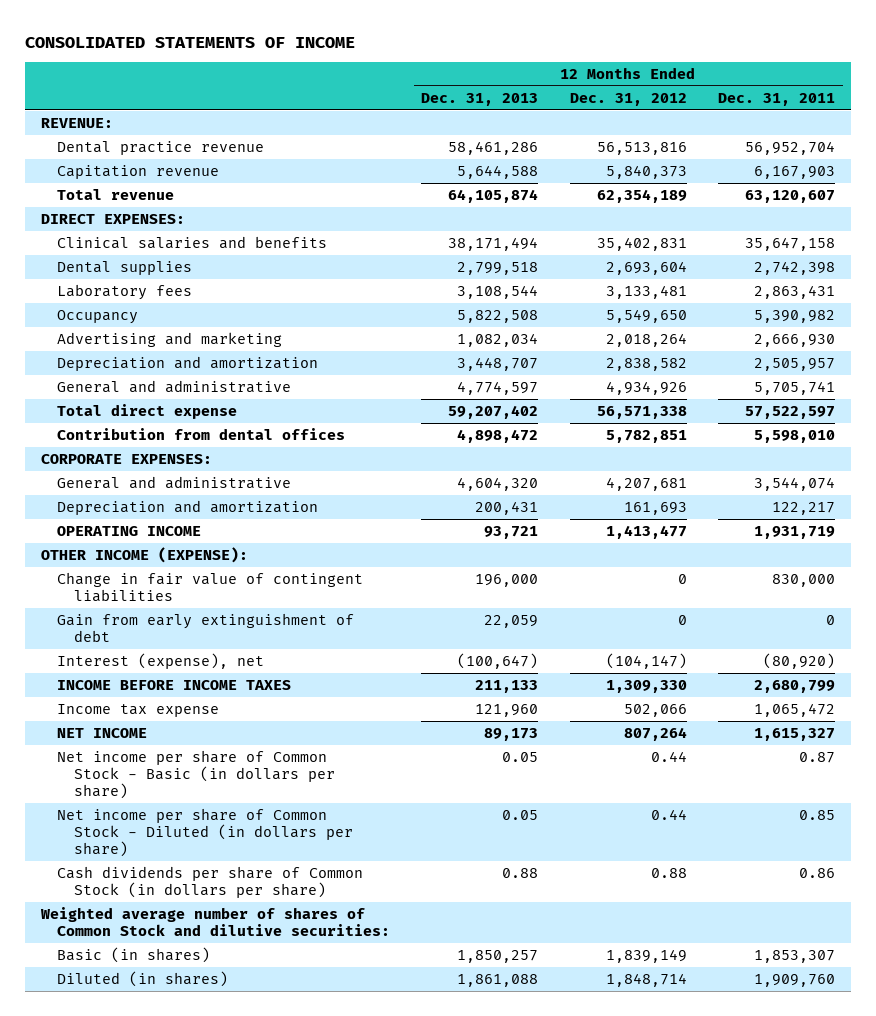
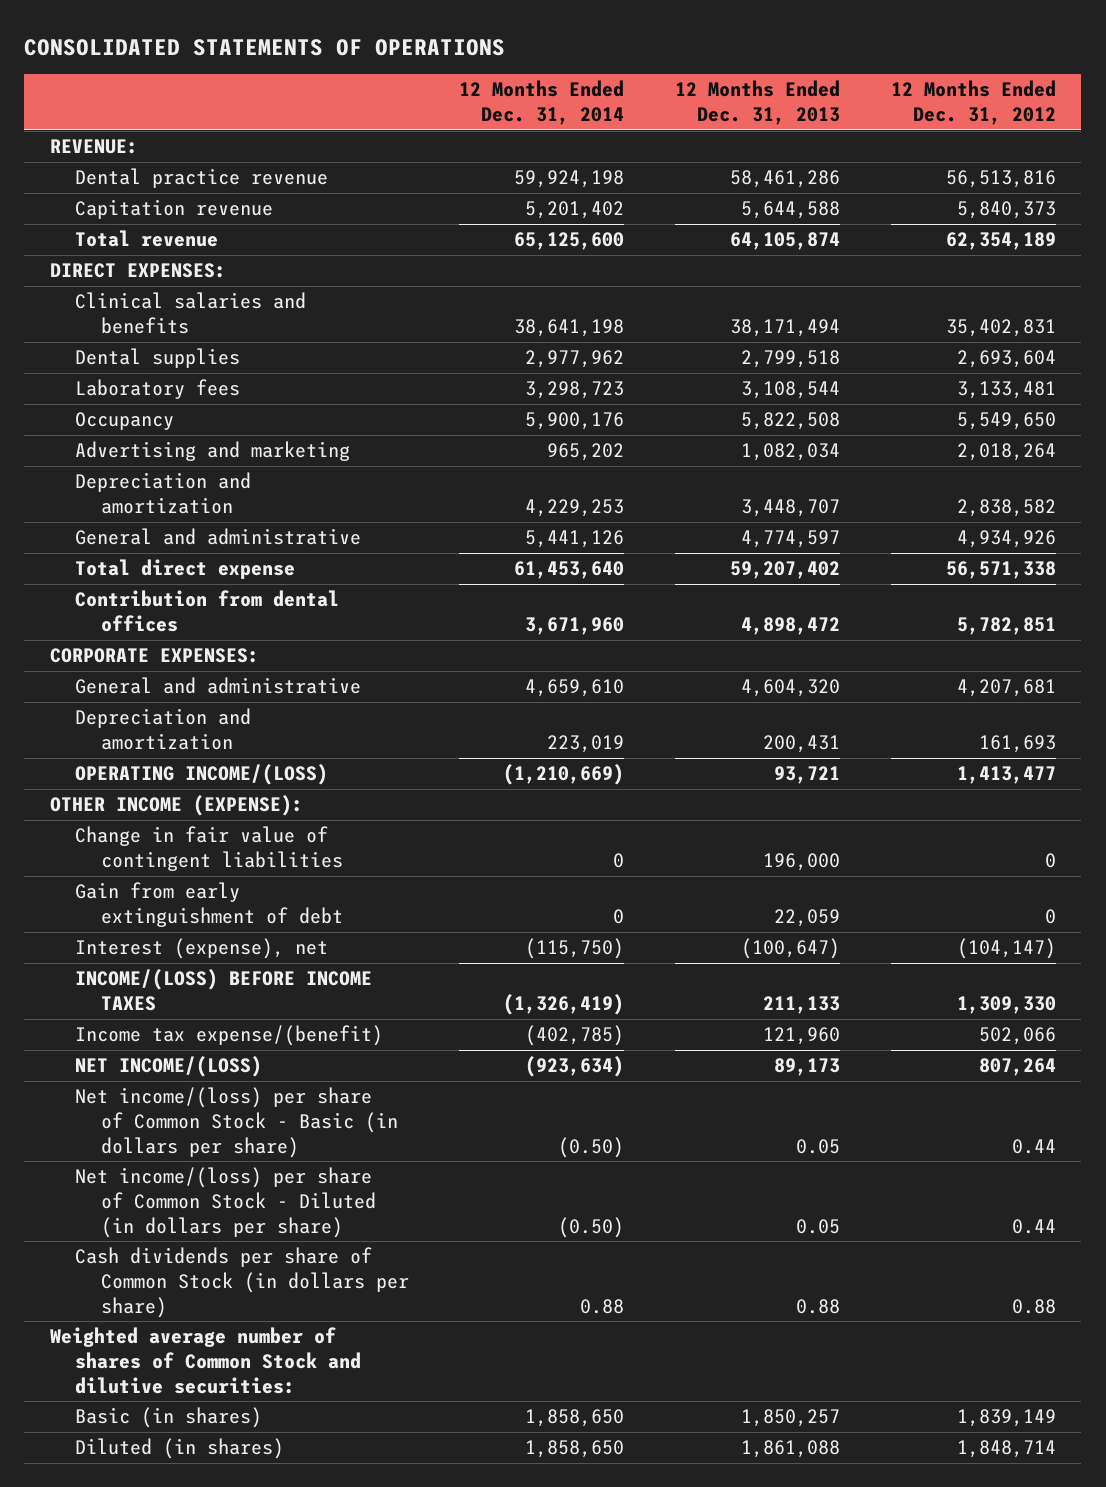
- CONSOLIDATED STATEMENTS OF INCOME
+ CONSOLIDATED STATEMENTS OF OPERATIONS
- | 12 Months Ended Dec. 31, 2013 | 12 Months Ended Dec. 31, 2012 | 12 Months Ended Dec. 31, 2011
+ | 12 Months Ended Dec. 31, 2014 | 12 Months Ended Dec. 31, 2013 | 12 Months Ended Dec. 31, 2012
- OPERATING INCOME | 93,721 | 1,413,477 | 1,931,719
+ OPERATING INCOME/(LOSS) | (1,210,669) | 93,721 | 1,413,477
- INCOME BEFORE INCOME TAXES | 211,133 | 1,309,330 | 2,680,799
- Income tax expense | 121,960 | 502,066 | 1,065,472
- NET INCOME | 89,173 | 807,264 | 1,615,327
- Net income per share of Common Stock - Basic (in dollars per share) | 0.05 | 0.44 | 0.87
- Net income per share of Common Stock - Diluted (in dollars per share) | 0.05 | 0.44 | 0.85
+ INCOME/(LOSS) BEFORE INCOME TAXES | (1,326,419) | 211,133 | 1,309,330
+ Income tax expense/(benefit) | (402,785) | 121,960 | 502,066
+ NET INCOME/(LOSS) | (923,634) | 89,173 | 807,264
+ Net income/(loss) per share of Common Stock - Basic (in dollars per share) | (0.50) | 0.05 | 0.44
+ Net income/(loss) per share of Common Stock - Diluted (in dollars per share) | (0.50) | 0.05 | 0.44

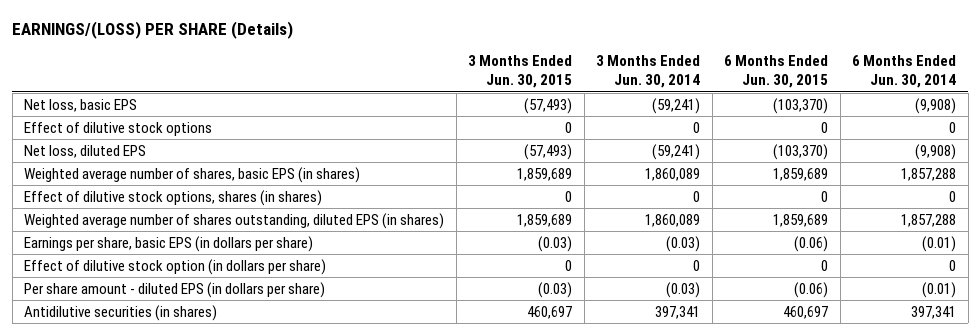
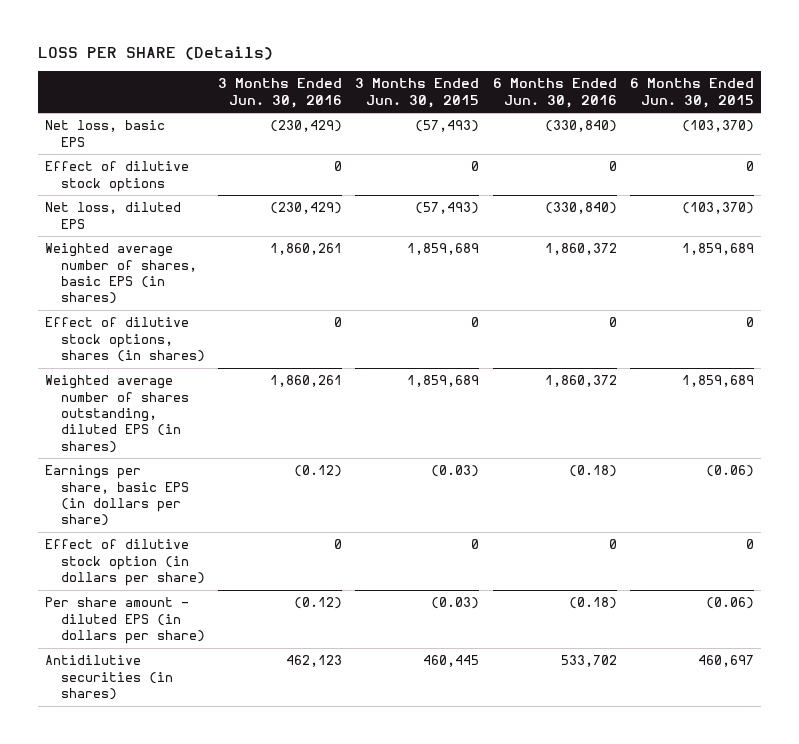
- EARNINGS/(LOSS) PER SHARE (Details)
+ LOSS PER SHARE (Details)
- | 3 Months Ended Jun. 30, 2015 | 3 Months Ended Jun. 30, 2014 | 6 Months Ended Jun. 30, 2015 | 6 Months Ended Jun. 30, 2014
+ | 3 Months Ended Jun. 30, 2016 | 3 Months Ended Jun. 30, 2015 | 6 Months Ended Jun. 30, 2016 | 6 Months Ended Jun. 30, 2015
- Antidilutive securities (in shares) | 460,697 | 397,341 | 460,697 | 397,341
+ Antidilutive securities (in shares) | 462,123 | 460,445 | 533,702 | 460,697

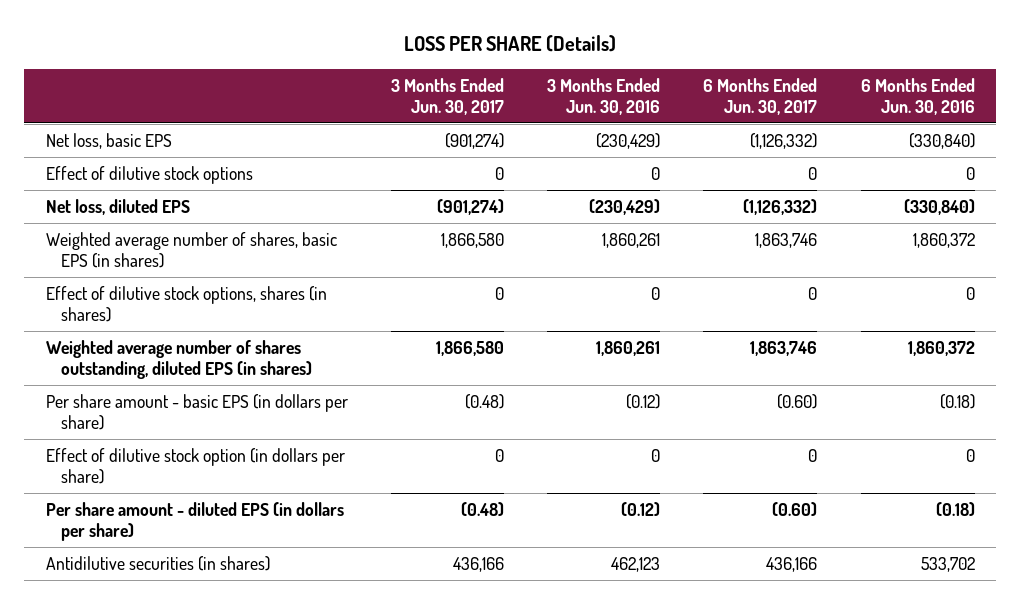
- | 3 Months Ended Jun. 30, 2016 | 3 Months Ended Jun. 30, 2015 | 6 Months Ended Jun. 30, 2016 | 6 Months Ended Jun. 30, 2015
+ | 3 Months Ended Jun. 30, 2017 | 3 Months Ended Jun. 30, 2016 | 6 Months Ended Jun. 30, 2017 | 6 Months Ended Jun. 30, 2016
- Earnings per share, basic EPS (in dollars per share) | (0.12) | (0.03) | (0.18) | (0.06)
+ Per share amount - basic EPS (in dollars per share) | (0.48) | (0.12) | (0.60) | (0.18)

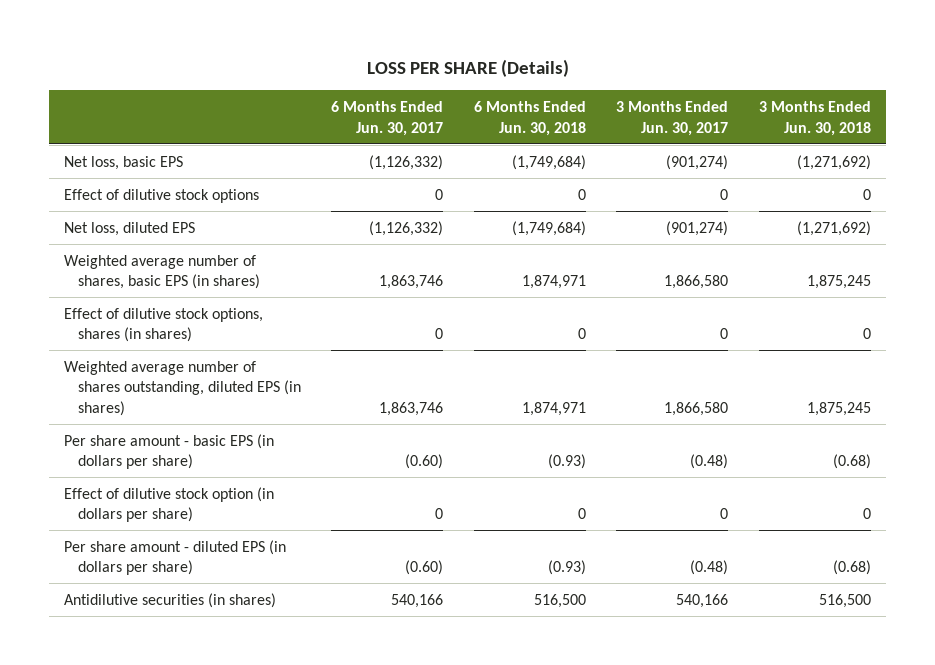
- | 3 Months Ended Jun. 30, 2017 | 3 Months Ended Jun. 30, 2016 | 6 Months Ended Jun. 30, 2017 | 6 Months Ended Jun. 30, 2016
+ | 6 Months Ended Jun. 30, 2017 | 6 Months Ended Jun. 30, 2018 | 3 Months Ended Jun. 30, 2017 | 3 Months Ended Jun. 30, 2018
- Antidilutive securities (in shares) | 436,166 | 462,123 | 436,166 | 533,702
+ Antidilutive securities (in shares) | 540,166 | 516,500 | 540,166 | 516,500

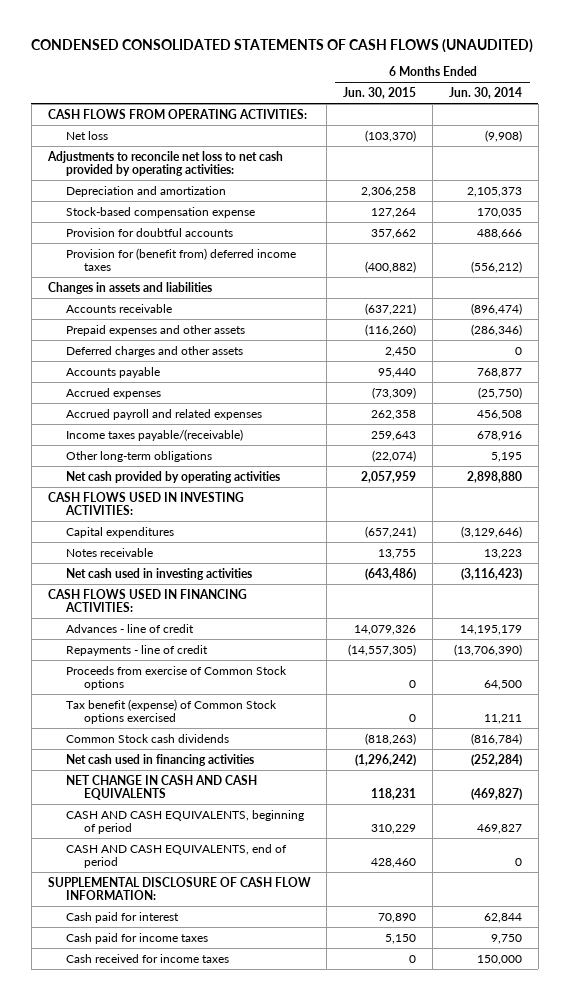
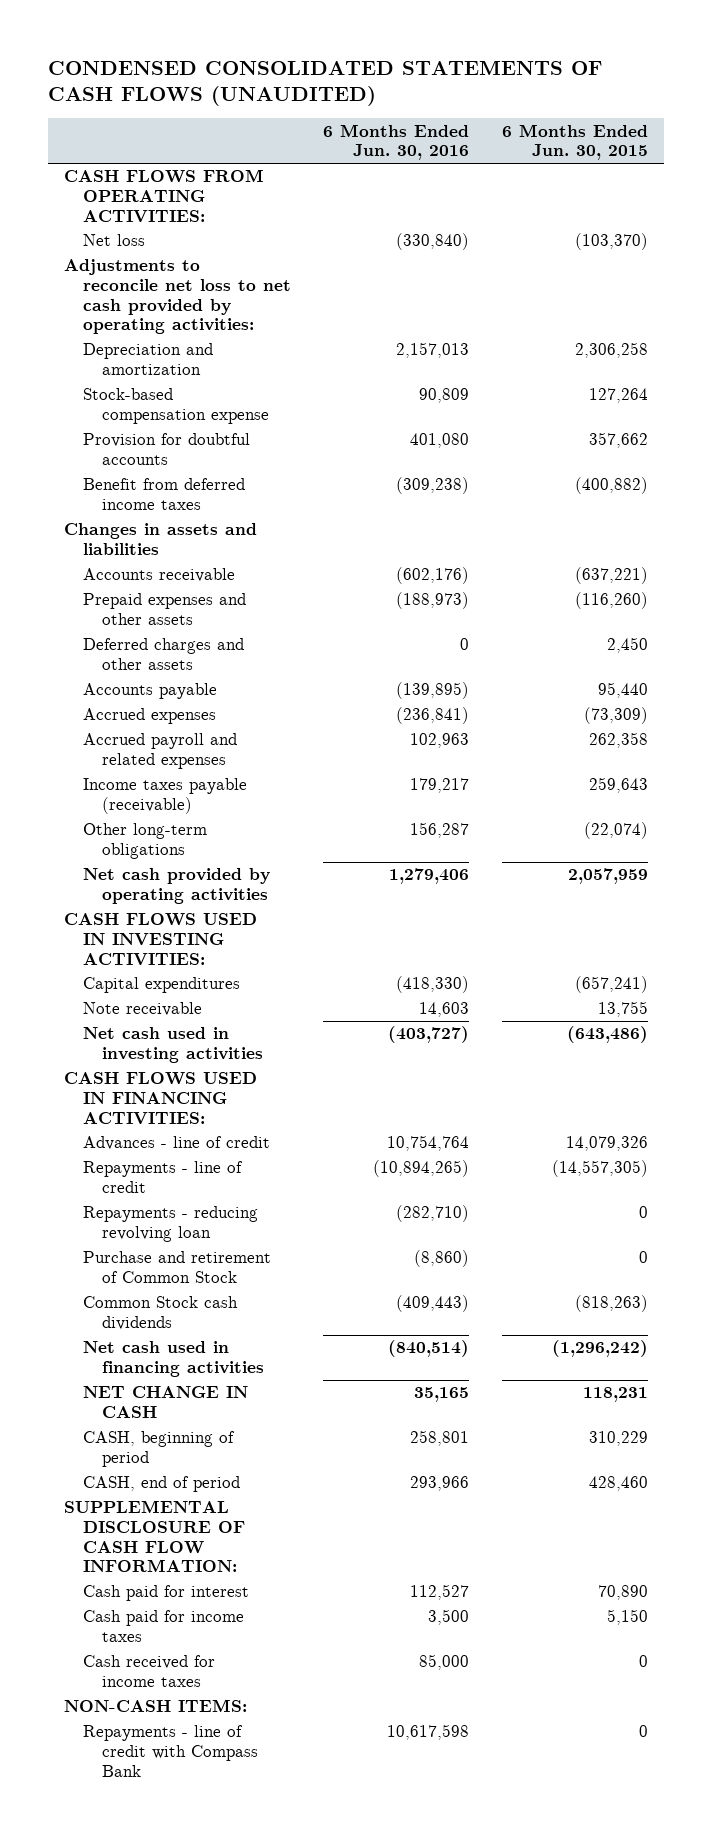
- | 6 Months Ended Jun. 30, 2015 | 6 Months Ended Jun. 30, 2014
+ | 6 Months Ended Jun. 30, 2016 | 6 Months Ended Jun. 30, 2015
- Provision for (benefit from) deferred income taxes | (400,882) | (556,212)
+ Benefit from deferred income taxes | (309,238) | (400,882)
- Income taxes payable/(receivable) | 259,643 | 678,916
+ Income taxes payable (receivable) | 179,217 | 259,643
- Notes receivable | 13,755 | 13,223
+ Note receivable | 14,603 | 13,755
- Proceeds from exercise of Common Stock options | 0 | 64,500
- Tax benefit (expense) of Common Stock options exercised | 0 | 11,211
+ Repayments - reducing revolving loan | (282,710) | 0
+ Purchase and retirement of Common Stock | (8,860) | 0
- NET CHANGE IN CASH AND CASH EQUIVALENTS | 118,231 | (469,827)
- CASH AND CASH EQUIVALENTS, beginning of period | 310,229 | 469,827
- CASH AND CASH EQUIVALENTS, end of period | 428,460 | 0
+ NET CHANGE IN CASH | 35,165 | 118,231
+ CASH, beginning of period | 258,801 | 310,229
+ CASH, end of period | 293,966 | 428,460
+ NON-CASH ITEMS:
+ Repayments - line of credit with Compass Bank | 10,617,598 | 0

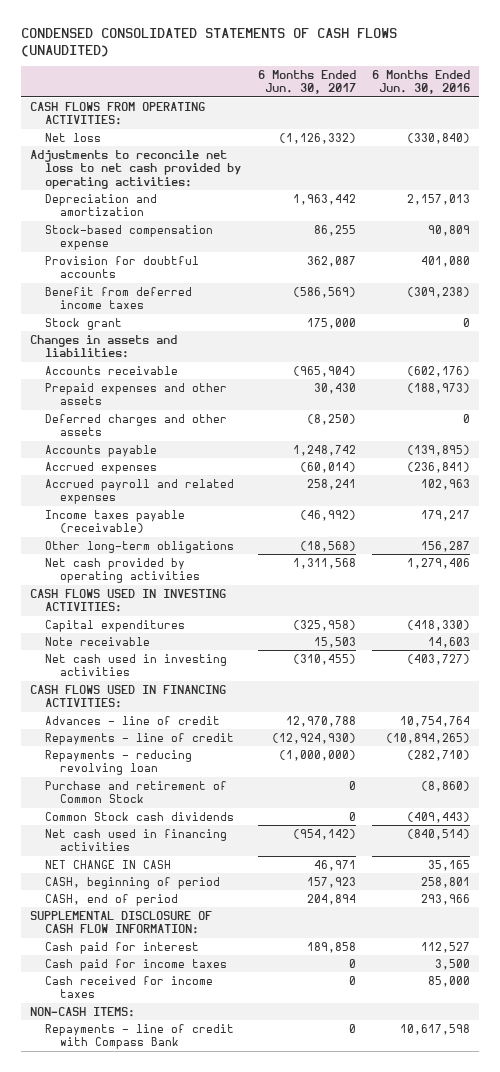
- | 6 Months Ended Jun. 30, 2016 | 6 Months Ended Jun. 30, 2015
+ | 6 Months Ended Jun. 30, 2017 | 6 Months Ended Jun. 30, 2016
- Changes in assets and liabilities
+ Stock grant | 175,000 | 0
+ Changes in assets and liabilities:

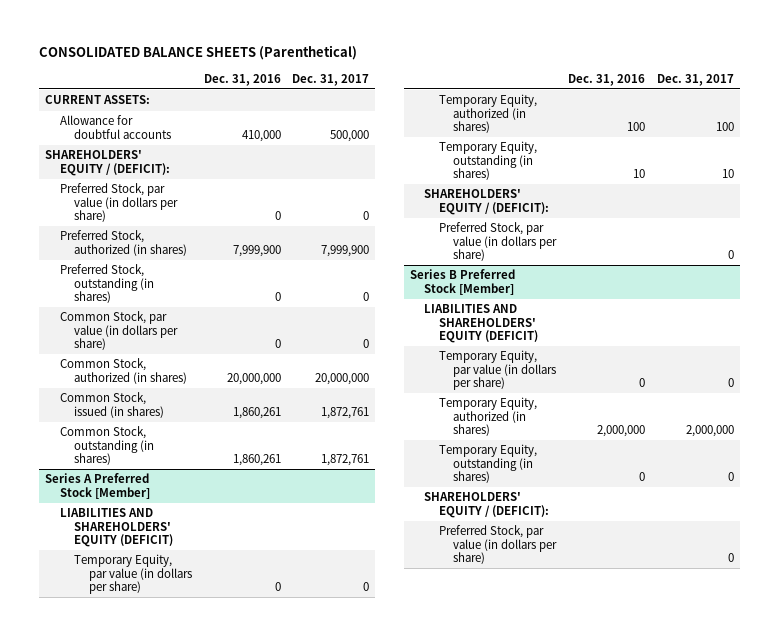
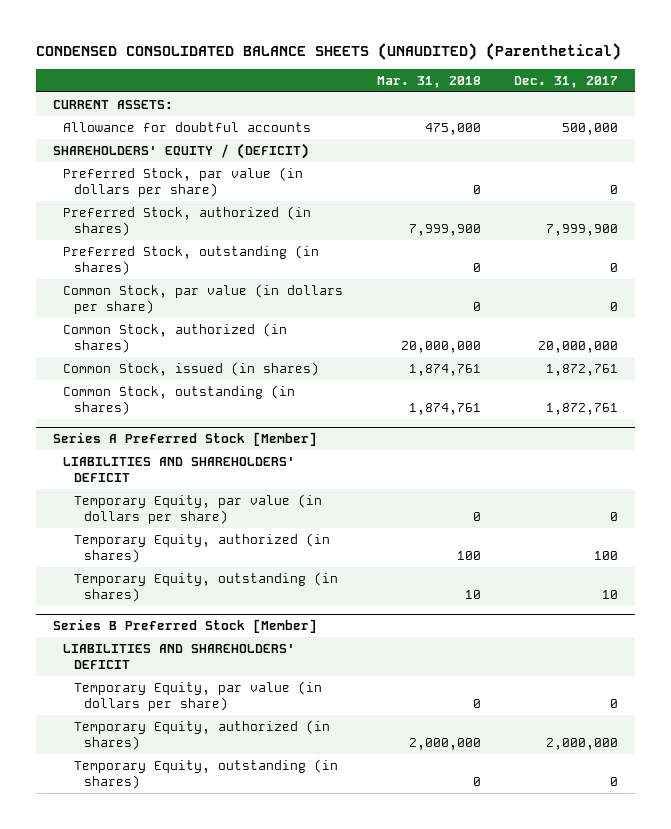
- CONSOLIDATED BALANCE SHEETS (Parenthetical)
+ CONDENSED CONSOLIDATED BALANCE SHEETS (UNAUDITED) (Parenthetical)
- | Dec. 31, 2016 | Dec. 31, 2017
+ | Mar. 31, 2018 | Dec. 31, 2017
- SHAREHOLDERS' EQUITY / (DEFICIT):
+ SHAREHOLDERS' EQUITY / (DEFICIT)
@ Series A Preferred Stock [Member]
- LIABILITIES AND SHAREHOLDERS' EQUITY (DEFICIT)
+ LIABILITIES AND SHAREHOLDERS' DEFICIT
- SHAREHOLDERS' EQUITY / (DEFICIT):
- Preferred Stock, par value (in dollars per share) | | 0
@ Series B Preferred Stock [Member]
- LIABILITIES AND SHAREHOLDERS' EQUITY (DEFICIT)
+ LIABILITIES AND SHAREHOLDERS' DEFICIT
- SHAREHOLDERS' EQUITY / (DEFICIT):
- Preferred Stock, par value (in dollars per share) | | 0

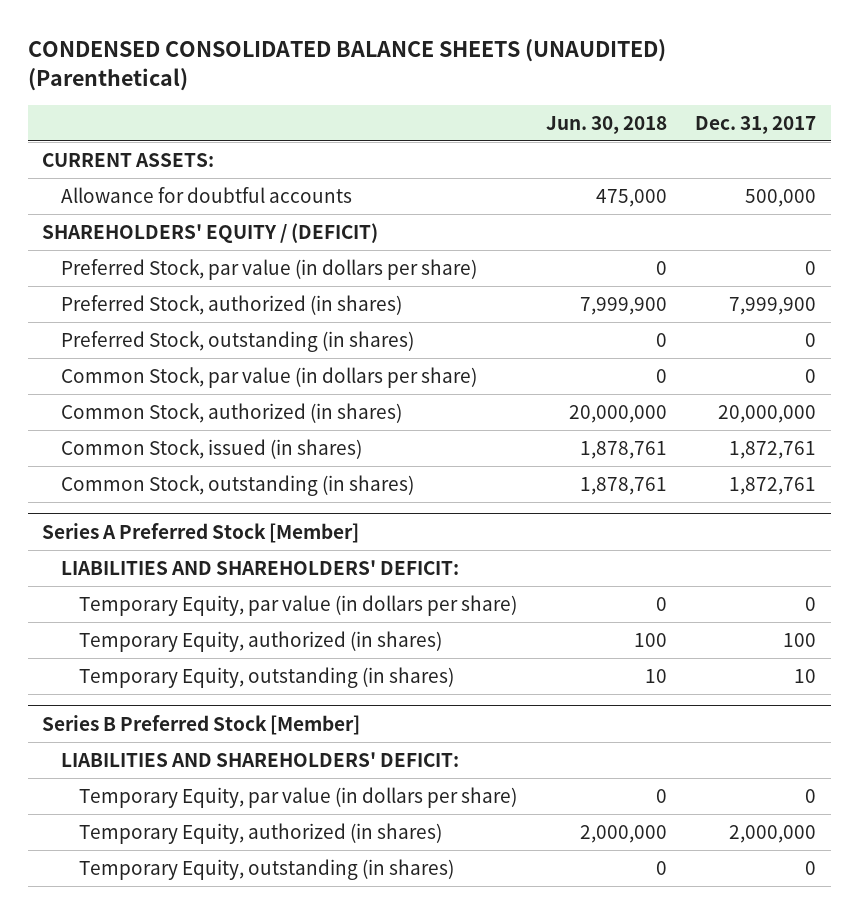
- | Mar. 31, 2018 | Dec. 31, 2017
+ | Jun. 30, 2018 | Dec. 31, 2017
@ Series A Preferred Stock [Member]
- LIABILITIES AND SHAREHOLDERS' DEFICIT
+ LIABILITIES AND SHAREHOLDERS' DEFICIT:
@ Series B Preferred Stock [Member]
- LIABILITIES AND SHAREHOLDERS' DEFICIT
+ LIABILITIES AND SHAREHOLDERS' DEFICIT:

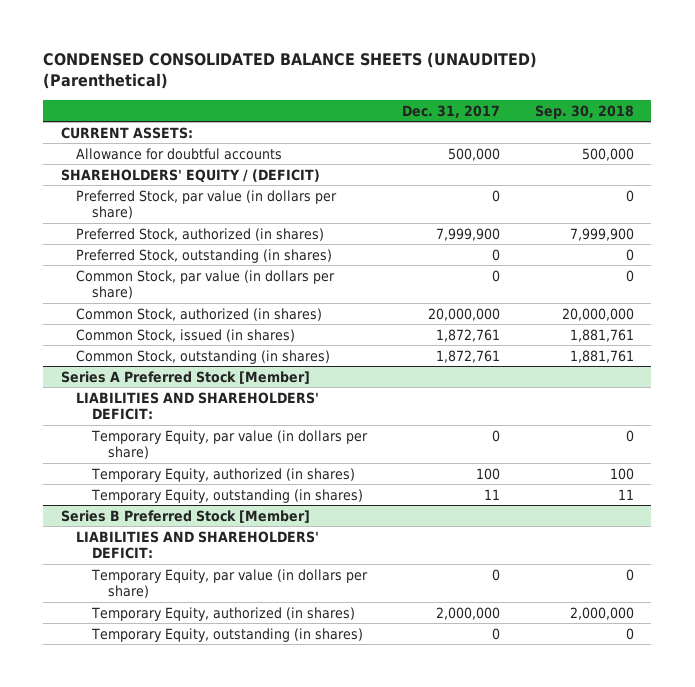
- | Jun. 30, 2018 | Dec. 31, 2017
+ | Dec. 31, 2017 | Sep. 30, 2018
@ Series A Preferred Stock [Member]
- Temporary Equity, outstanding (in shares) | 10 | 10
+ Temporary Equity, outstanding (in shares) | 11 | 11

